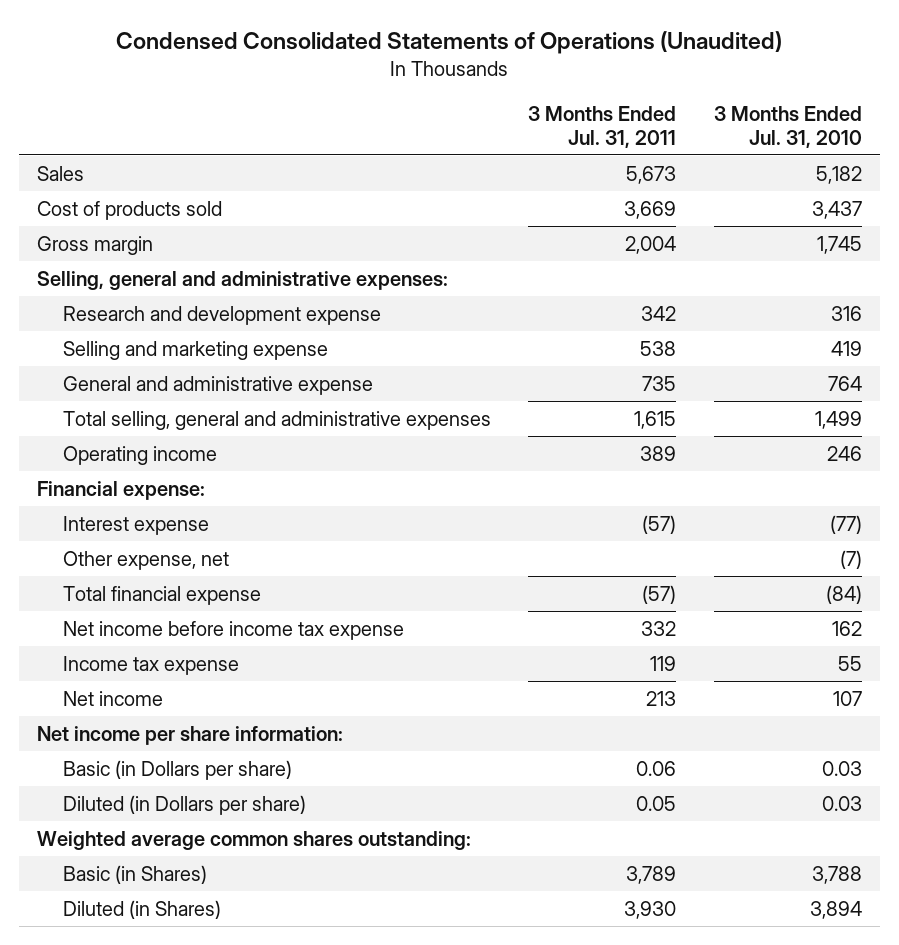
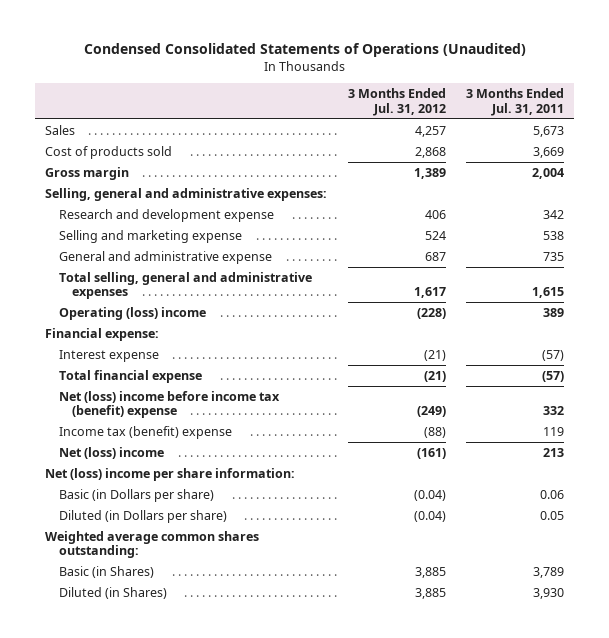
- | 3 Months Ended Jul. 31, 2011 | 3 Months Ended Jul. 31, 2010
+ | 3 Months Ended Jul. 31, 2012 | 3 Months Ended Jul. 31, 2011
- Operating income | 389 | 246
+ Operating (loss) income | (228) | 389
- Other expense, net | | (7)
- Net income before income tax expense | 332 | 162
- Income tax expense | 119 | 55
- Net income | 213 | 107
- Net income per share information:
+ Net (loss) income before income tax (benefit) expense | (249) | 332
+ Income tax (benefit) expense | (88) | 119
+ Net (loss) income | (161) | 213
+ Net (loss) income per share information:

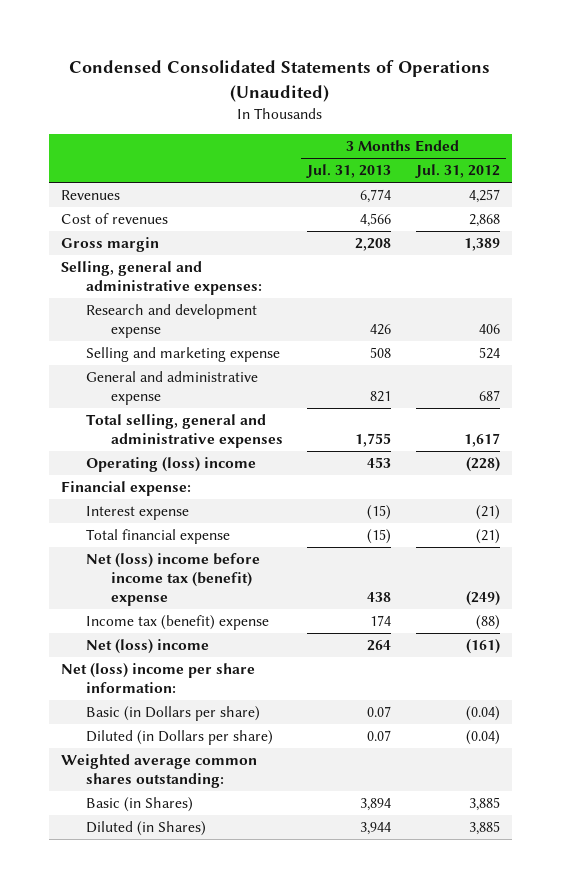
- | 3 Months Ended Jul. 31, 2012 | 3 Months Ended Jul. 31, 2011
+ | 3 Months Ended Jul. 31, 2013 | 3 Months Ended Jul. 31, 2012
- Sales | 4,257 | 5,673
- Cost of products sold | 2,868 | 3,669
+ Revenues | 6,774 | 4,257
+ Cost of revenues | 4,566 | 2,868

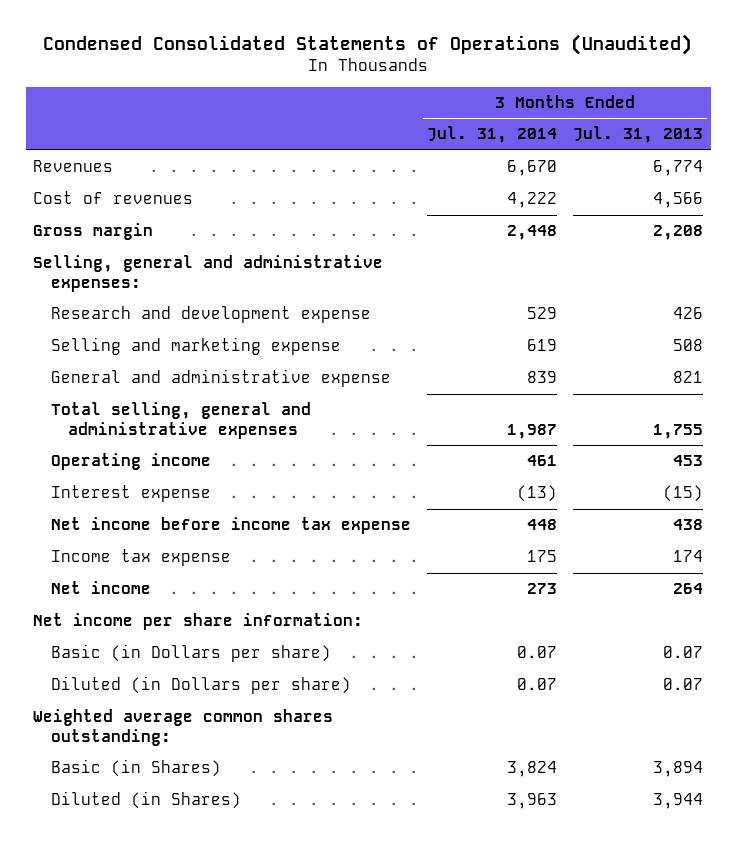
- | 3 Months Ended Jul. 31, 2013 | 3 Months Ended Jul. 31, 2012
+ | 3 Months Ended Jul. 31, 2014 | 3 Months Ended Jul. 31, 2013
- Operating (loss) income | 453 | (228)
- Financial expense:
+ Operating income | 461 | 453
- Total financial expense | (15) | (21)
- Net (loss) income before income tax (benefit) expense | 438 | (249)
- Income tax (benefit) expense | 174 | (88)
- Net (loss) income | 264 | (161)
- Net (loss) income per share information:
+ Net income before income tax expense | 448 | 438
+ Income tax expense | 175 | 174
+ Net income | 273 | 264
+ Net income per share information:

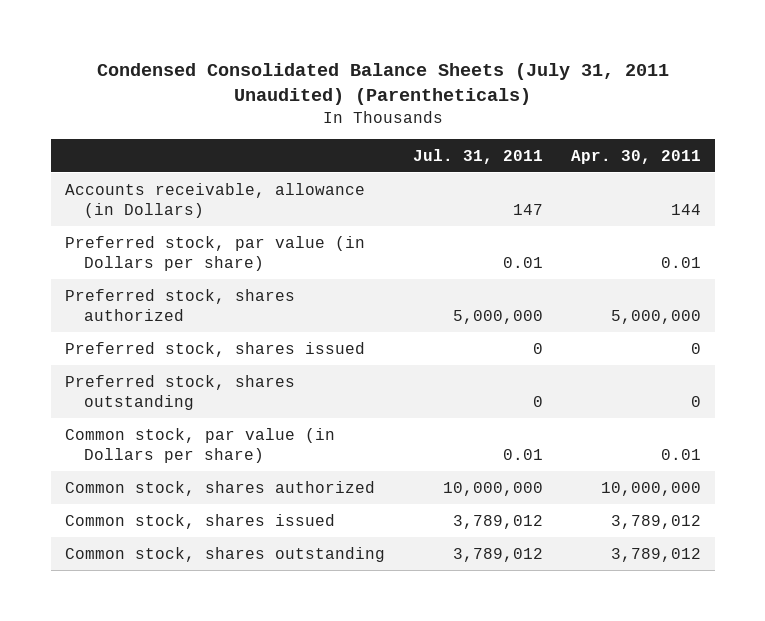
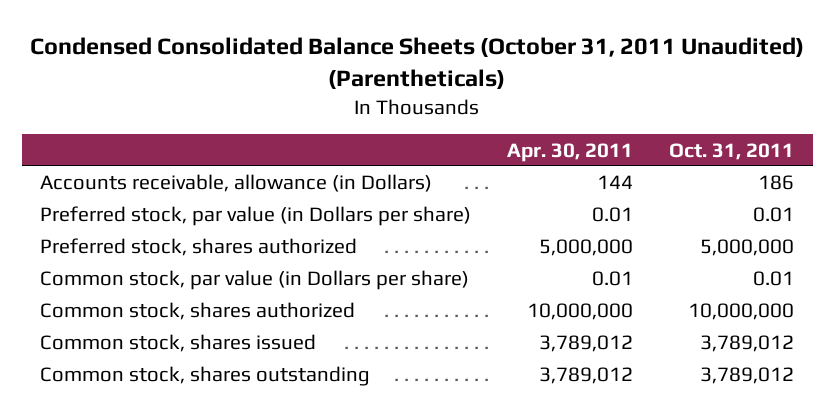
- Condensed Consolidated Balance Sheets (July 31, 2011 Unaudited) (Parentheticals)
+ Condensed Consolidated Balance Sheets (October 31, 2011 Unaudited) (Parentheticals)
- | Jul. 31, 2011 | Apr. 30, 2011
+ | Apr. 30, 2011 | Oct. 31, 2011
- Preferred stock, shares issued | 0 | 0
- Preferred stock, shares outstanding | 0 | 0

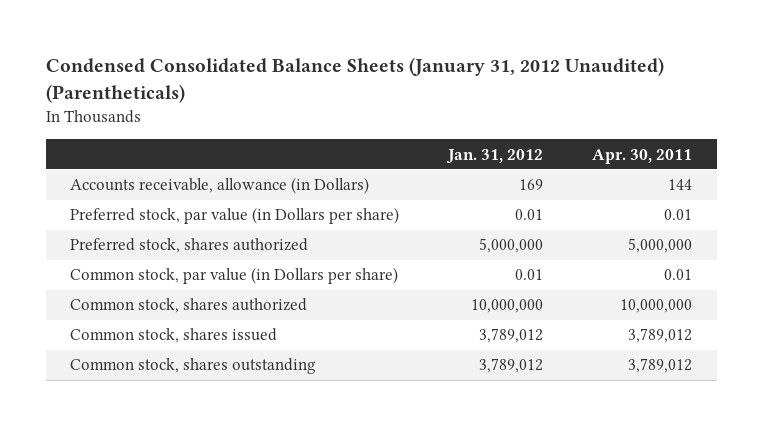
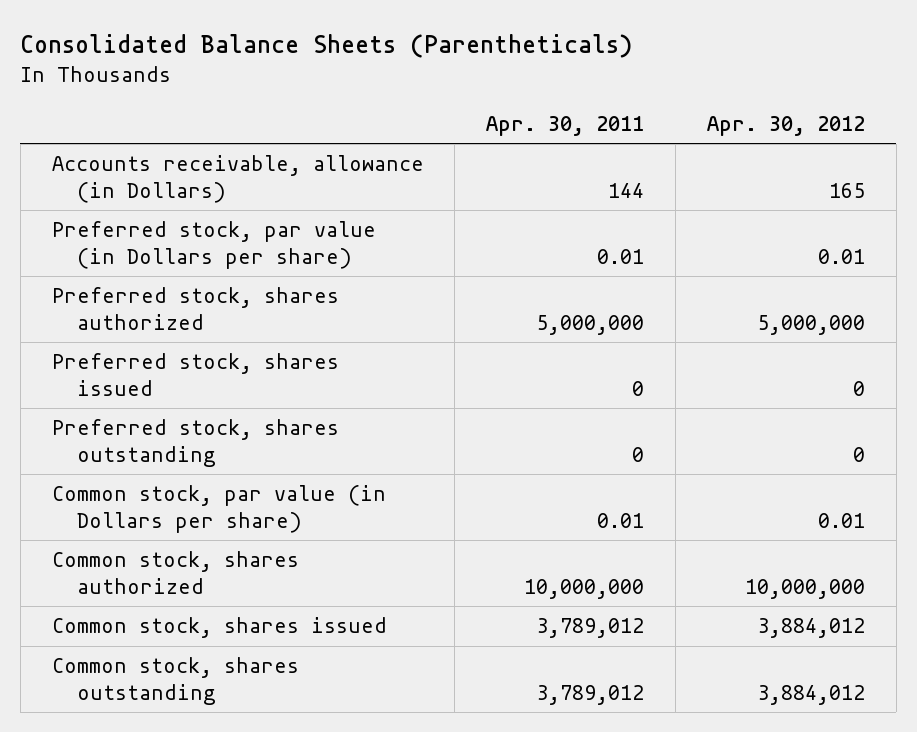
- Condensed Consolidated Balance Sheets (January 31, 2012 Unaudited) (Parentheticals)
+ Consolidated Balance Sheets (Parentheticals)
- | Jan. 31, 2012 | Apr. 30, 2011
+ | Apr. 30, 2011 | Apr. 30, 2012
+ Preferred stock, shares issued | 0 | 0
+ Preferred stock, shares outstanding | 0 | 0

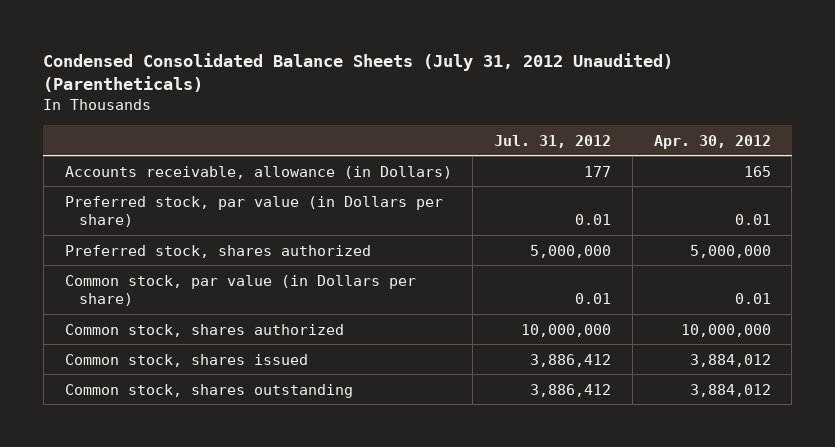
- Consolidated Balance Sheets (Parentheticals)
+ Condensed Consolidated Balance Sheets (July 31, 2012 Unaudited) (Parentheticals)
- | Apr. 30, 2011 | Apr. 30, 2012
+ | Jul. 31, 2012 | Apr. 30, 2012
- Preferred stock, shares issued | 0 | 0
- Preferred stock, shares outstanding | 0 | 0

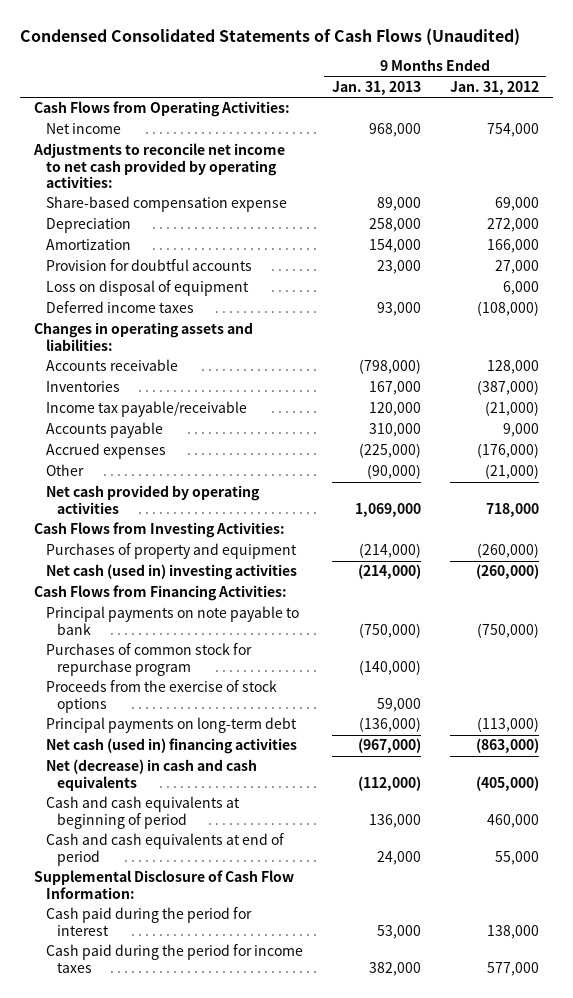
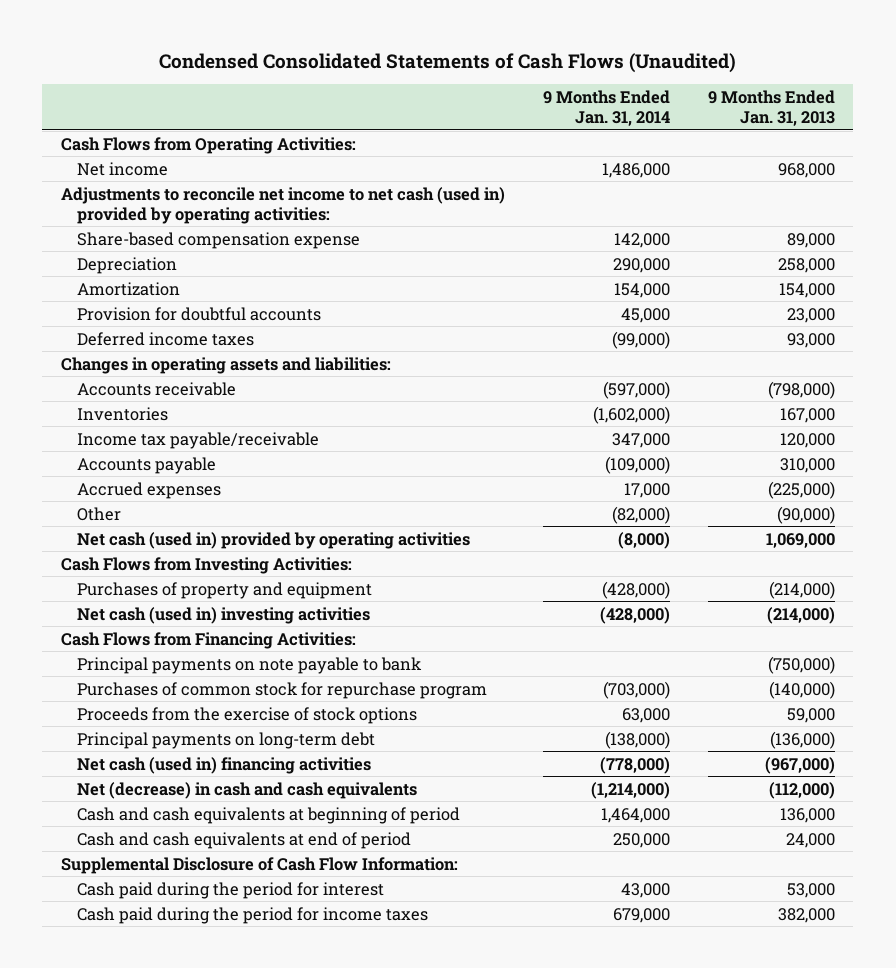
- | 9 Months Ended Jan. 31, 2013 | 9 Months Ended Jan. 31, 2012
+ | 9 Months Ended Jan. 31, 2014 | 9 Months Ended Jan. 31, 2013
- Adjustments to reconcile net income to net cash provided by operating activities:
+ Adjustments to reconcile net income to net cash (used in) provided by operating activities:
- Loss on disposal of equipment | | 6,000
- Net cash provided by operating activities | 1,069,000 | 718,000
+ Net cash (used in) provided by operating activities | (8,000) | 1,069,000

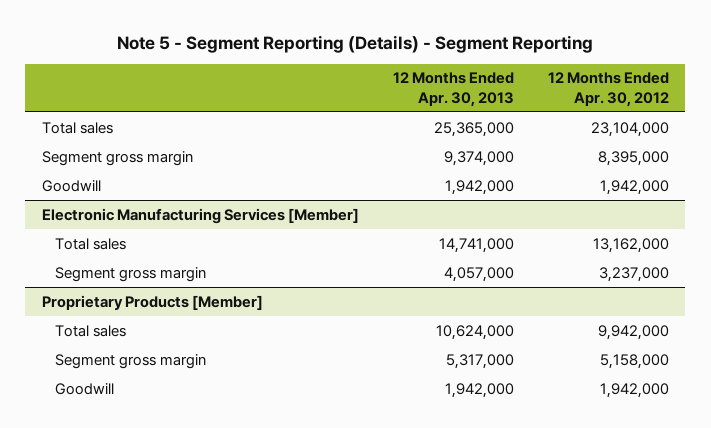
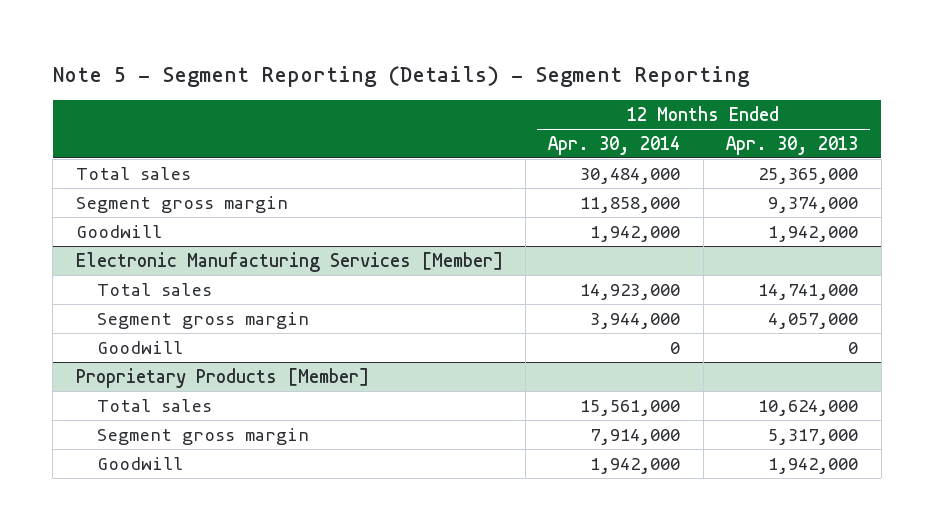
- | 12 Months Ended Apr. 30, 2013 | 12 Months Ended Apr. 30, 2012
+ | 12 Months Ended Apr. 30, 2014 | 12 Months Ended Apr. 30, 2013
@ Electronic Manufacturing Services [Member]
+ Goodwill | 0 | 0

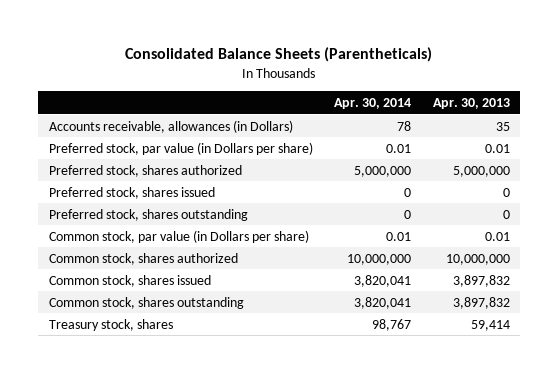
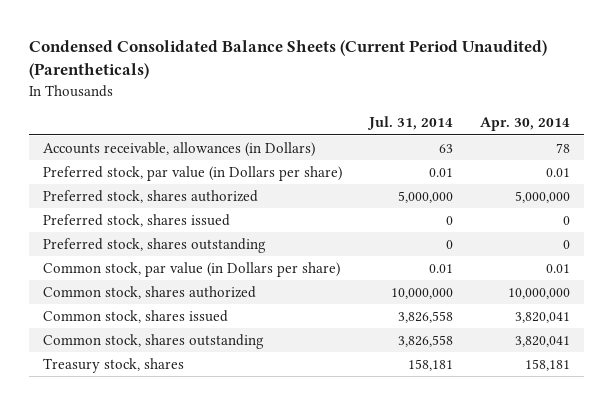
- Consolidated Balance Sheets (Parentheticals)
+ Condensed Consolidated Balance Sheets (Current Period Unaudited) (Parentheticals)
- | Apr. 30, 2014 | Apr. 30, 2013
+ | Jul. 31, 2014 | Apr. 30, 2014
- Treasury stock, shares | 98,767 | 59,414
+ Treasury stock, shares | 158,181 | 158,181

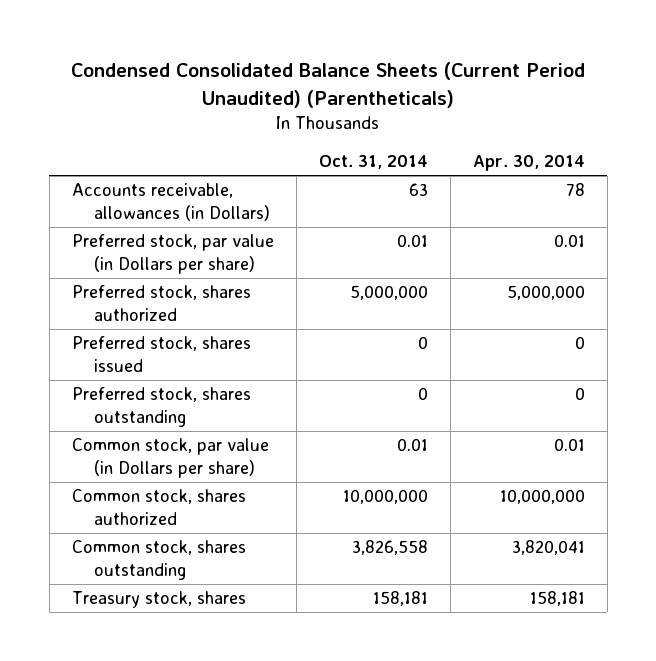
- | Jul. 31, 2014 | Apr. 30, 2014
+ | Oct. 31, 2014 | Apr. 30, 2014
- Common stock, shares issued | 3,826,558 | 3,820,041

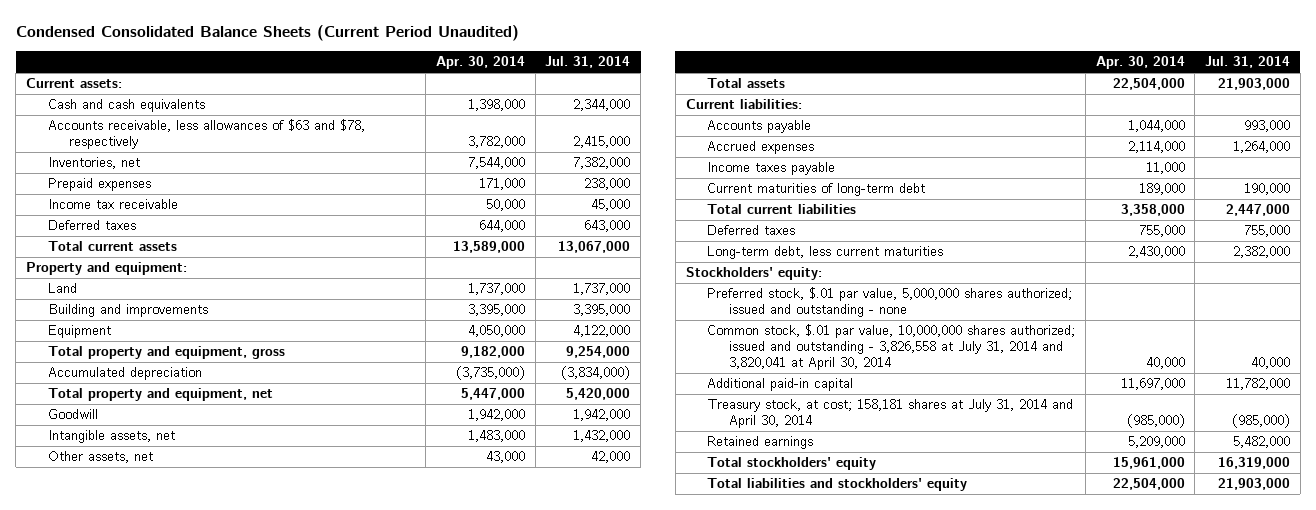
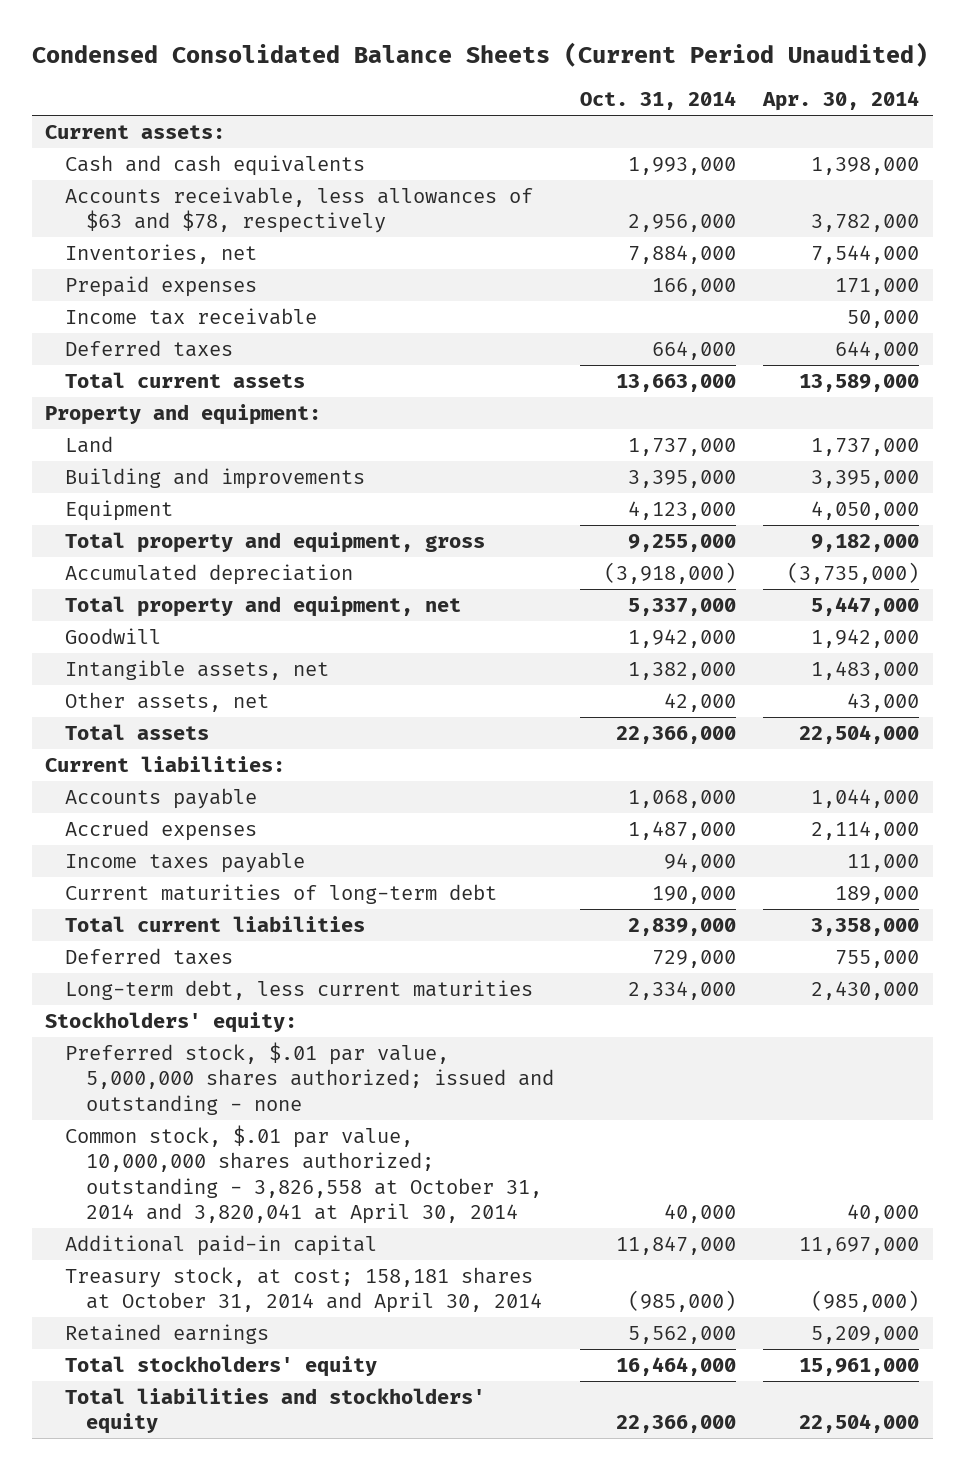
- | Apr. 30, 2014 | Jul. 31, 2014
+ | Oct. 31, 2014 | Apr. 30, 2014
- Common stock, $.01 par value, 10,000,000 shares authorized; issued and outstanding - 3,826,558 at July 31, 2014 and 3,820,041 at April 30, 2014 | 40,000 | 40,000
+ Common stock, $.01 par value, 10,000,000 shares authorized; outstanding - 3,826,558 at October 31, 2014 and 3,820,041 at April 30, 2014 | 40,000 | 40,000
- Treasury stock, at cost; 158,181 shares at July 31, 2014 and April 30, 2014 | (985,000) | (985,000)
+ Treasury stock, at cost; 158,181 shares at October 31, 2014 and April 30, 2014 | (985,000) | (985,000)

